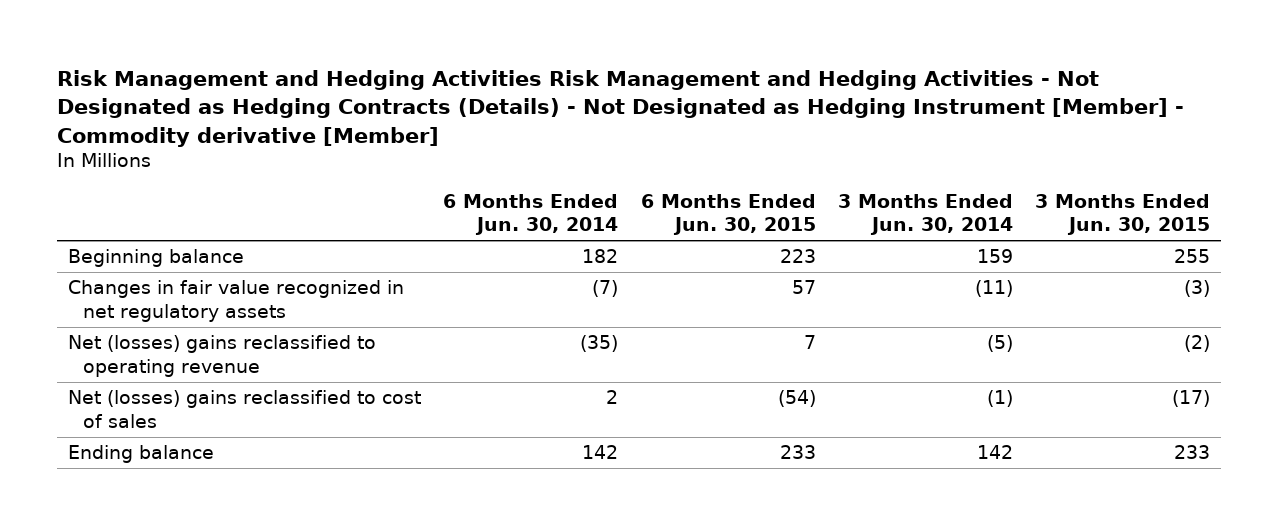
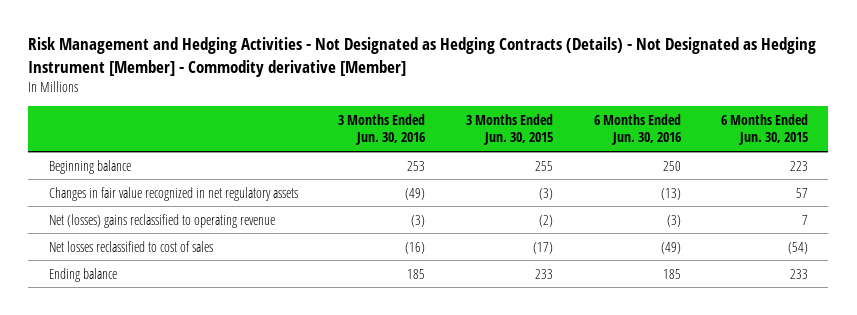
- Risk Management and Hedging Activities Risk Management and Hedging Activities - Not Designated as Hedging Contracts (Details) - Not Designated as Hedging Instrument [Member] - Commodity derivative [Member]
+ Risk Management and Hedging Activities - Not Designated as Hedging Contracts (Details) - Not Designated as Hedging Instrument [Member] - Commodity derivative [Member]
- | 6 Months Ended Jun. 30, 2014 | 6 Months Ended Jun. 30, 2015 | 3 Months Ended Jun. 30, 2014 | 3 Months Ended Jun. 30, 2015
+ | 3 Months Ended Jun. 30, 2016 | 3 Months Ended Jun. 30, 2015 | 6 Months Ended Jun. 30, 2016 | 6 Months Ended Jun. 30, 2015
- Net (losses) gains reclassified to cost of sales | 2 | (54) | (1) | (17)
+ Net losses reclassified to cost of sales | (16) | (17) | (49) | (54)

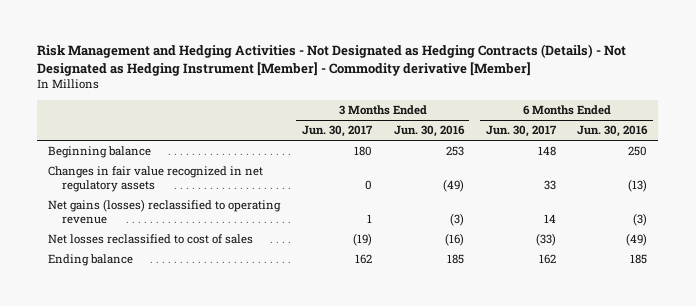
- | 3 Months Ended Jun. 30, 2016 | 3 Months Ended Jun. 30, 2015 | 6 Months Ended Jun. 30, 2016 | 6 Months Ended Jun. 30, 2015
+ | 3 Months Ended Jun. 30, 2017 | 3 Months Ended Jun. 30, 2016 | 6 Months Ended Jun. 30, 2017 | 6 Months Ended Jun. 30, 2016
- Net (losses) gains reclassified to operating revenue | (3) | (2) | (3) | 7
+ Net gains (losses) reclassified to operating revenue | 1 | (3) | 14 | (3)

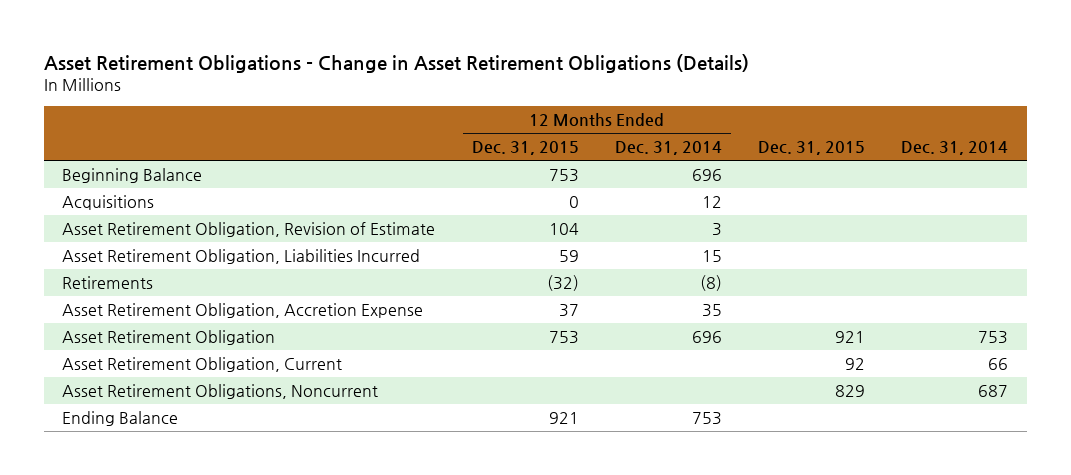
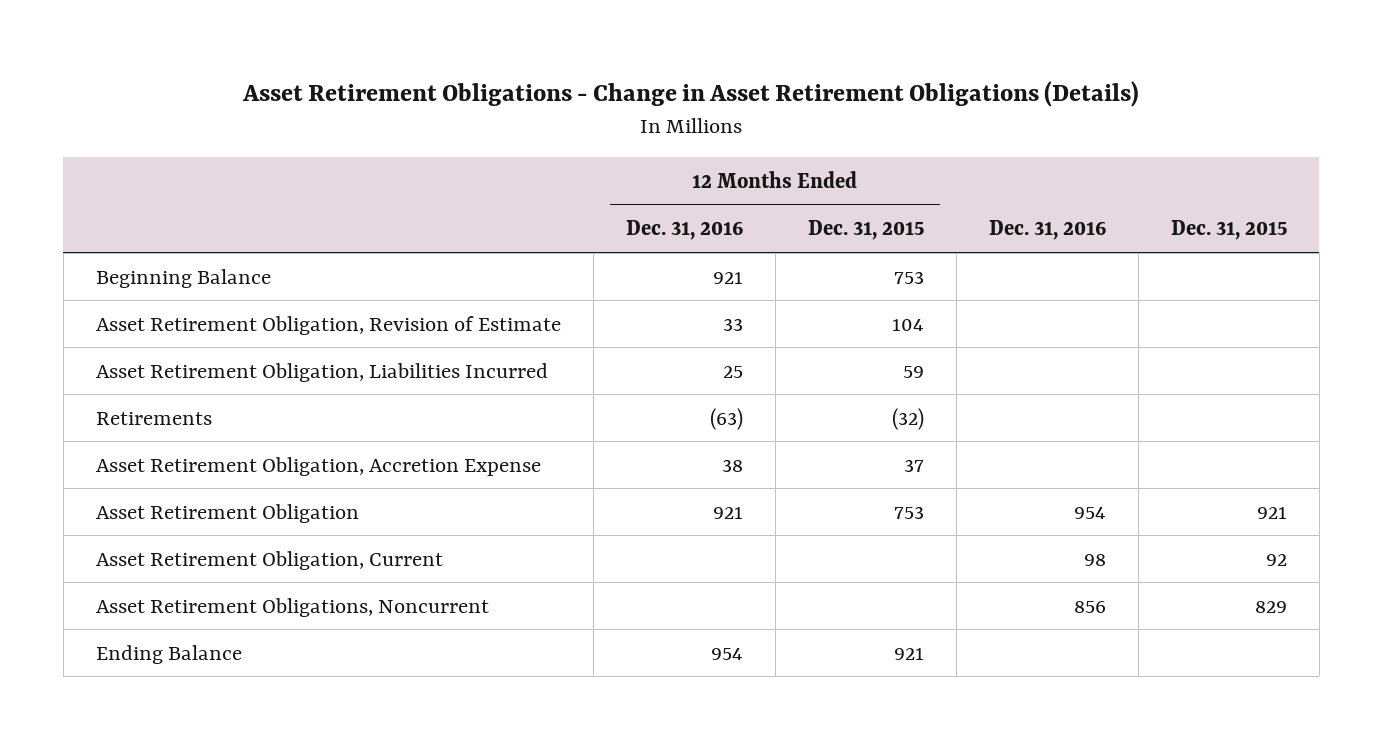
- | 12 Months Ended Dec. 31, 2015 | 12 Months Ended Dec. 31, 2014 | Dec. 31, 2015 | Dec. 31, 2014
+ | 12 Months Ended Dec. 31, 2016 | 12 Months Ended Dec. 31, 2015 | Dec. 31, 2016 | Dec. 31, 2015
- Acquisitions | 0 | 12 | |

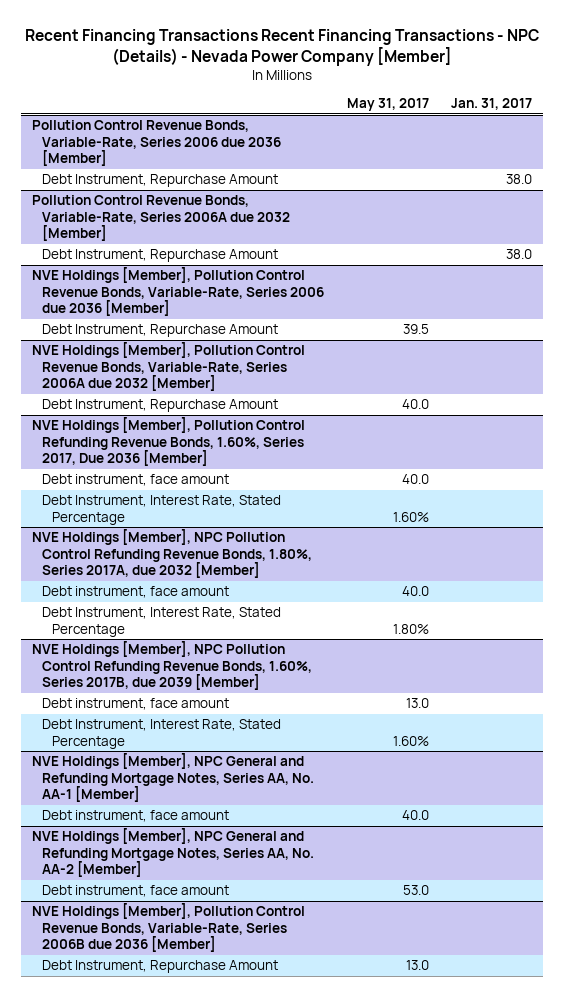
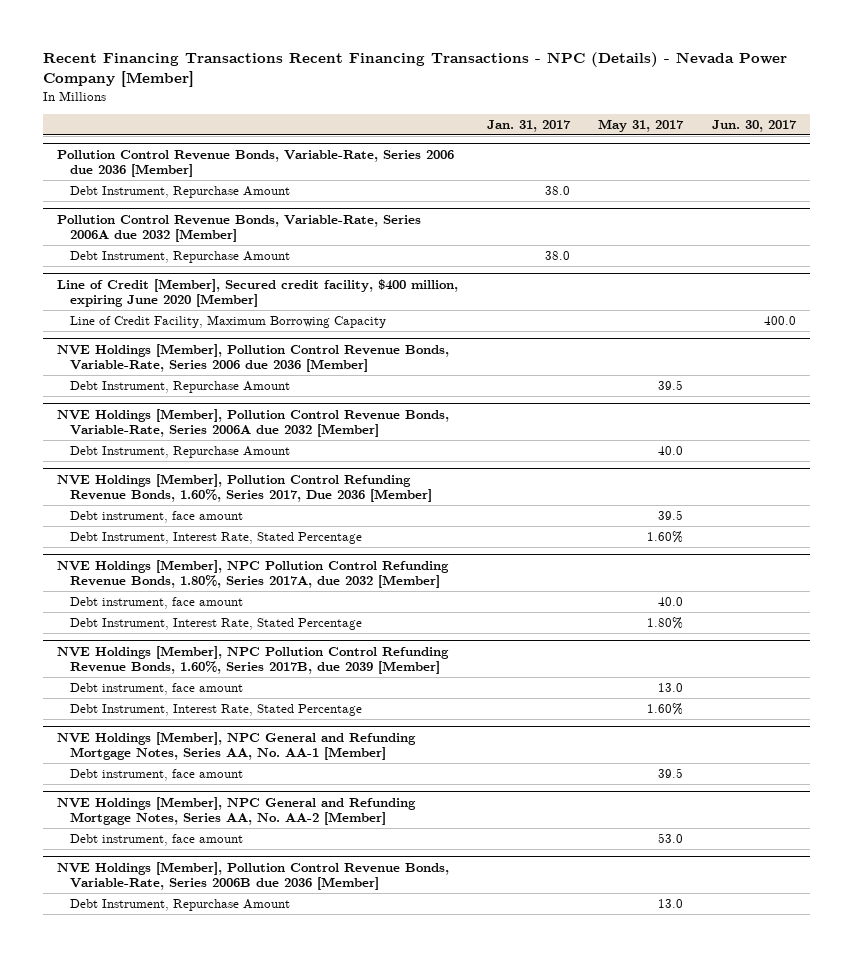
- | May 31, 2017 | Jan. 31, 2017
+ | Jan. 31, 2017 | May 31, 2017 | Jun. 30, 2017
+ Line of Credit [Member], Secured credit facility, $400 million, expiring June 2020 [Member]
+ Line of Credit Facility, Maximum Borrowing Capacity | | | 400.0
@ NVE Holdings [Member], Pollution Control Refunding Revenue Bonds, 1.60%, Series 2017, Due 2036 [Member]
- Debt instrument, face amount | 40.0 |
+ Debt instrument, face amount | | 39.5 |
@ NVE Holdings [Member], NPC General and Refunding Mortgage Notes, Series AA, No. AA-1 [Member]
- Debt instrument, face amount | 40.0 |
+ Debt instrument, face amount | | 39.5 |

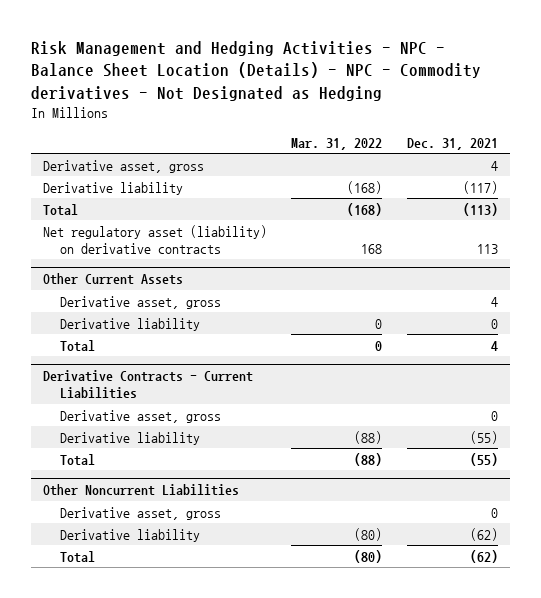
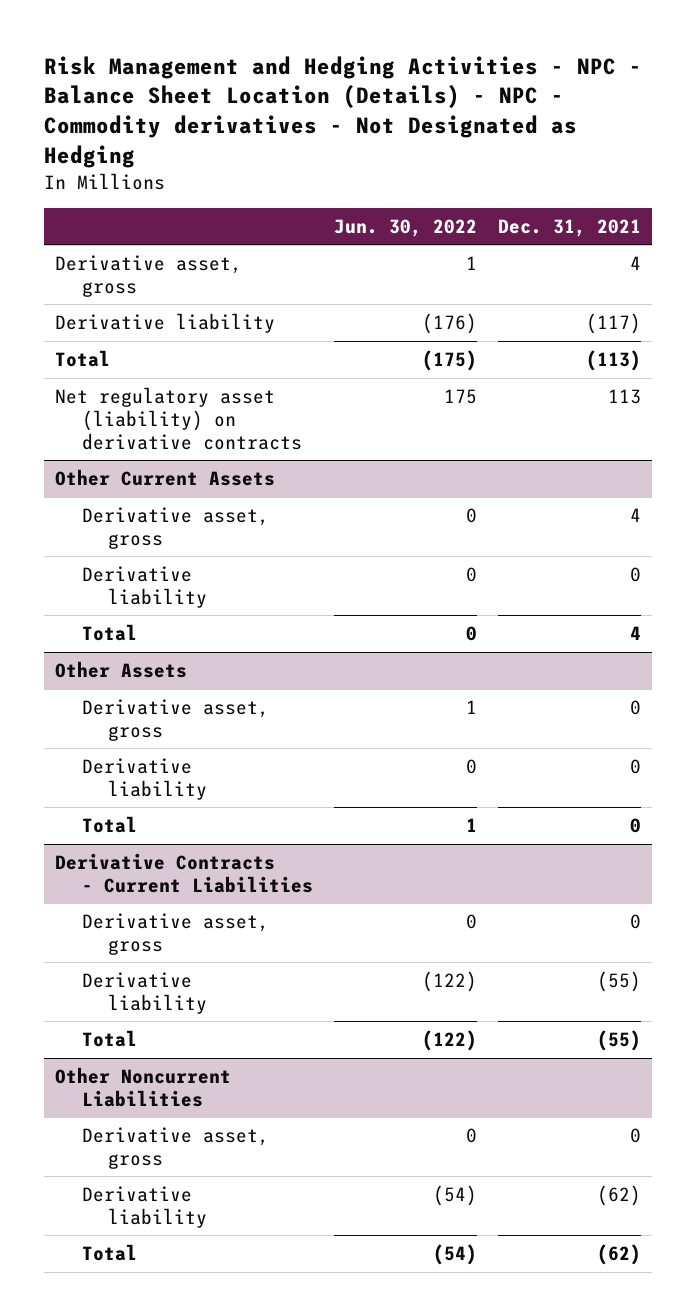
- | Mar. 31, 2022 | Dec. 31, 2021
+ | Jun. 30, 2022 | Dec. 31, 2021
+ Other Assets
+ Derivative asset, gross | 1 | 0
+ Derivative liability | 0 | 0
+ Total | 1 | 0

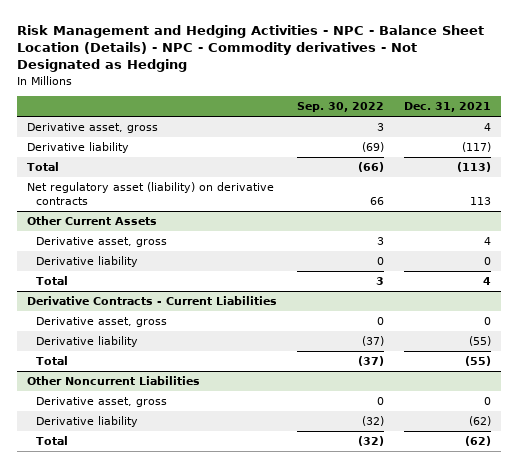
- | Jun. 30, 2022 | Dec. 31, 2021
+ | Sep. 30, 2022 | Dec. 31, 2021
- Other Assets
- Derivative asset, gross | 1 | 0
- Derivative liability | 0 | 0
- Total | 1 | 0

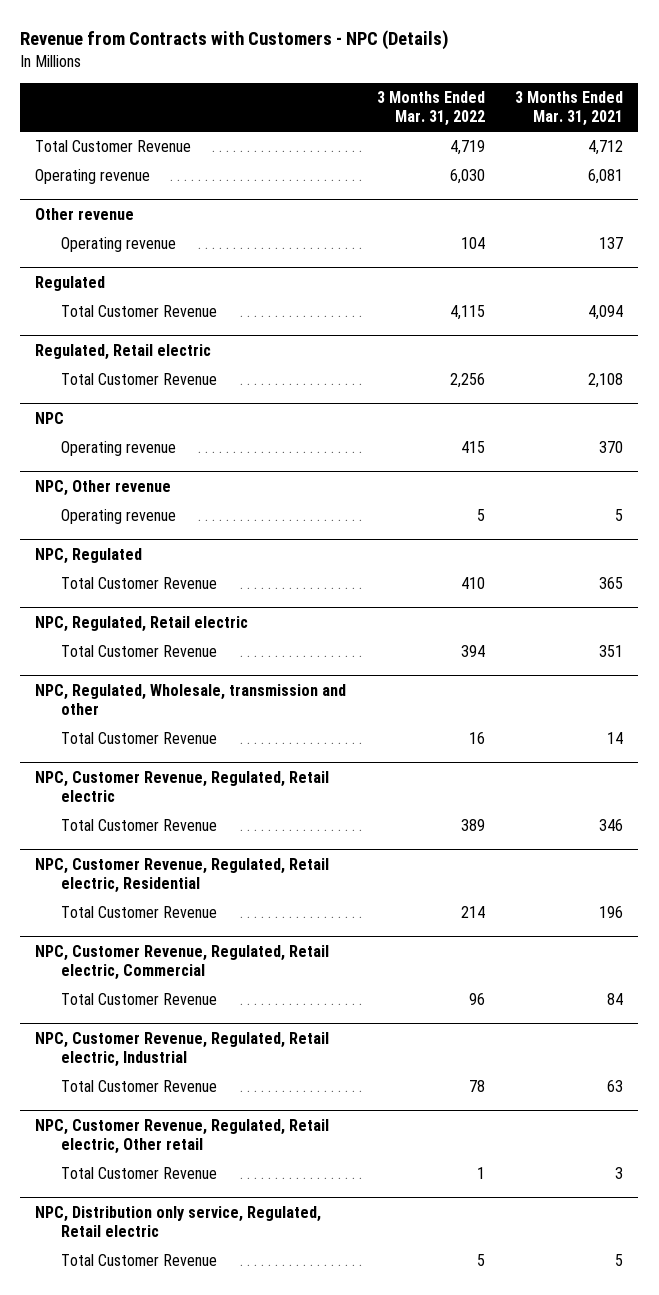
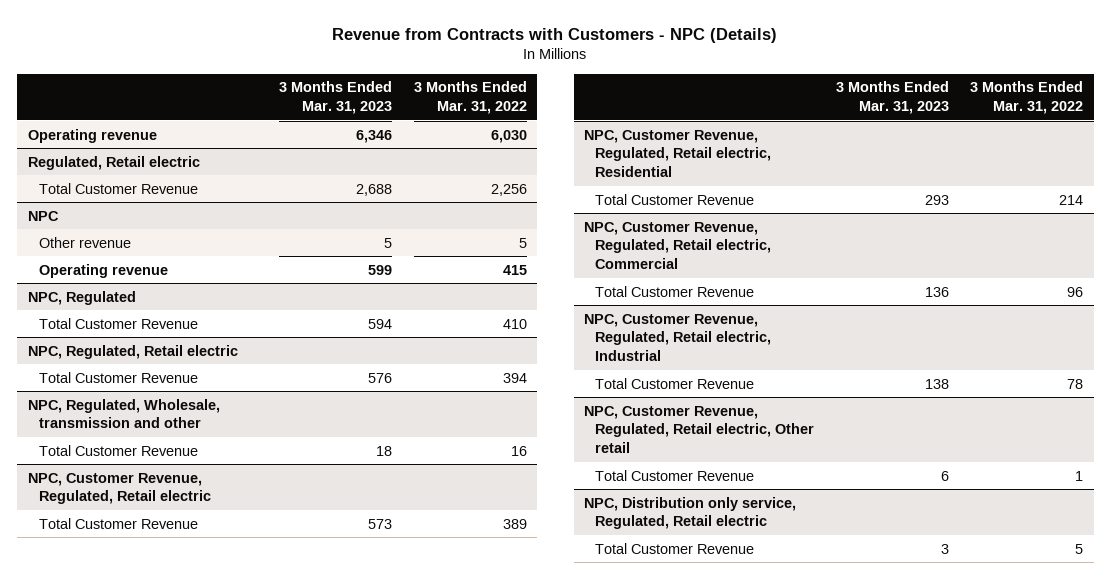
- | 3 Months Ended Mar. 31, 2022 | 3 Months Ended Mar. 31, 2021
+ | 3 Months Ended Mar. 31, 2023 | 3 Months Ended Mar. 31, 2022
- Total Customer Revenue | 4,719 | 4,712
- Other revenue
- Operating revenue | 104 | 137
- Regulated
- Total Customer Revenue | 4,115 | 4,094
@ NPC
+ Other revenue | 5 | 5
- NPC, Other revenue
- Operating revenue | 5 | 5

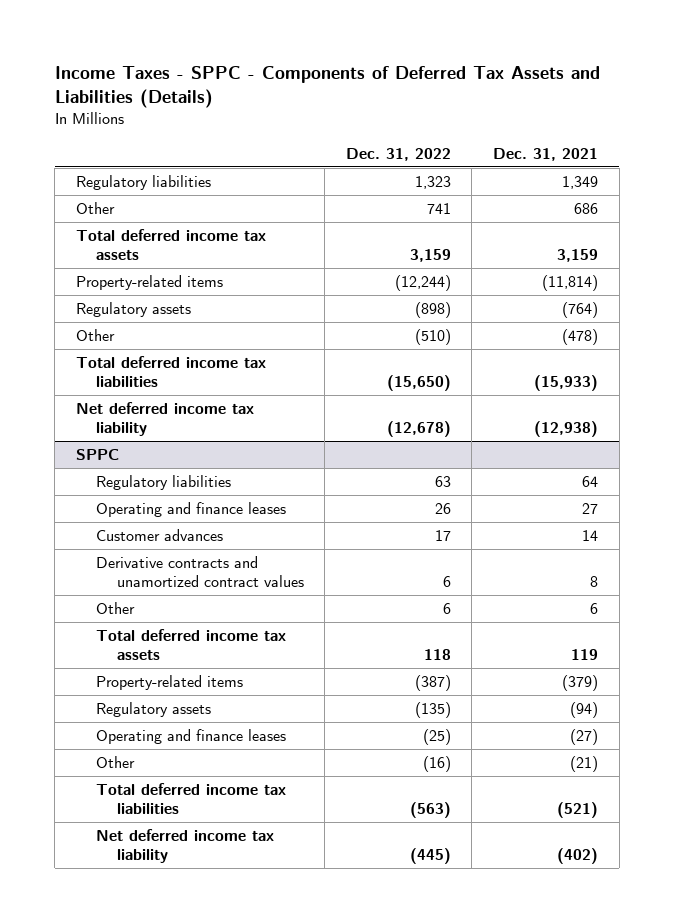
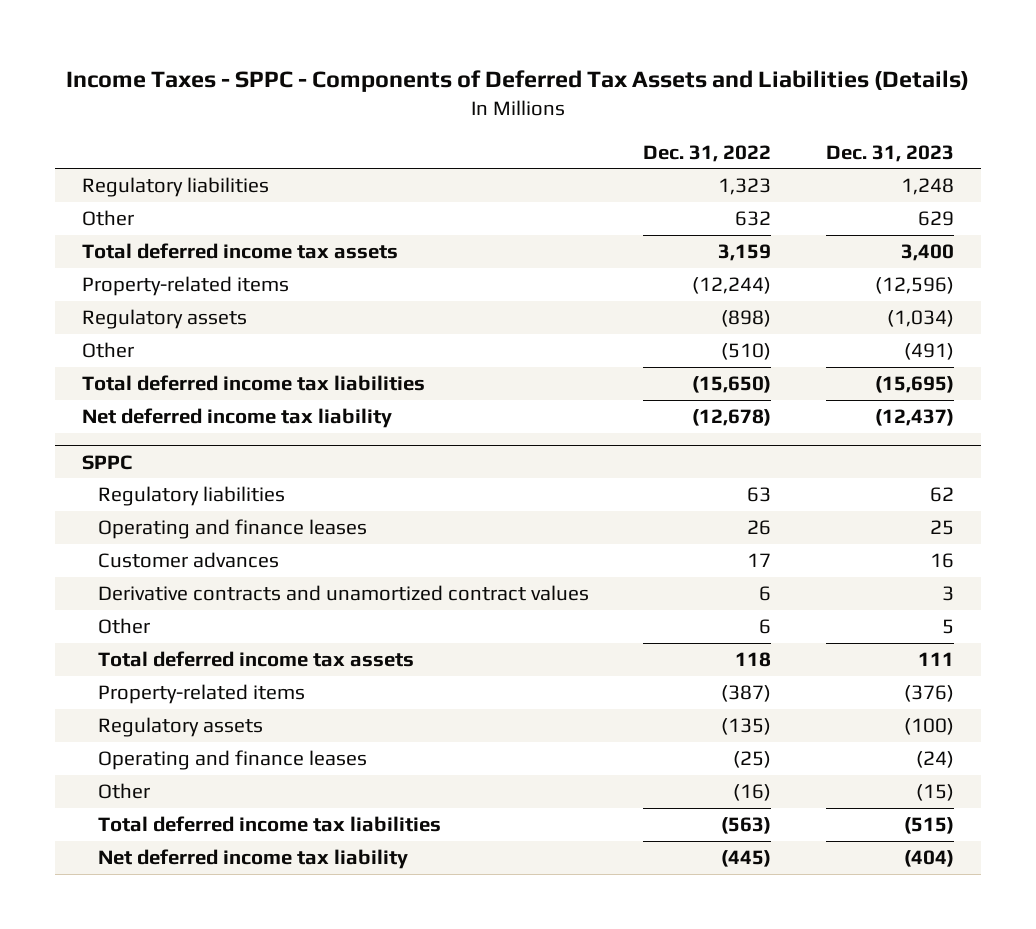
- | Dec. 31, 2022 | Dec. 31, 2021
+ | Dec. 31, 2022 | Dec. 31, 2023
- Other | 741 | 686
+ Other | 632 | 629

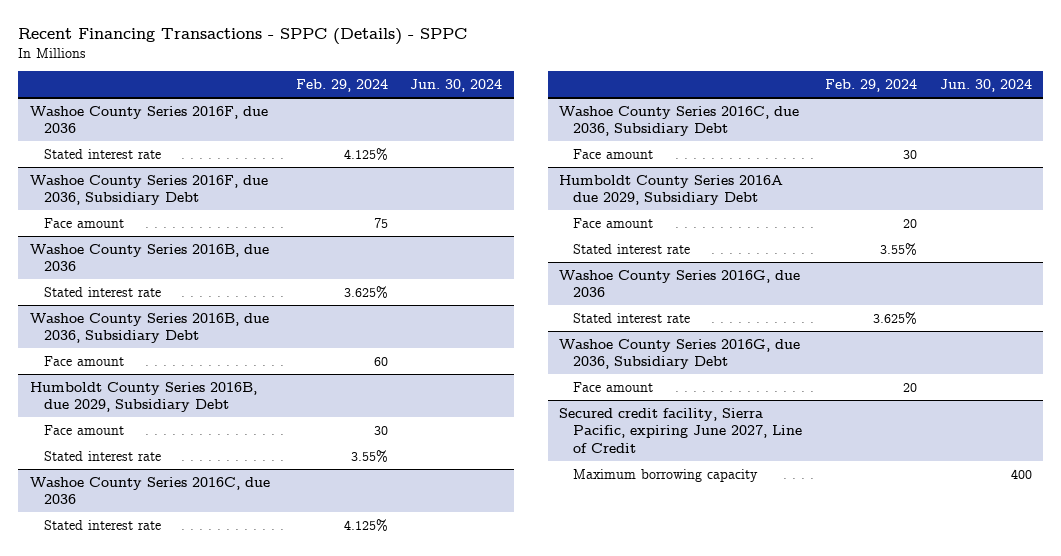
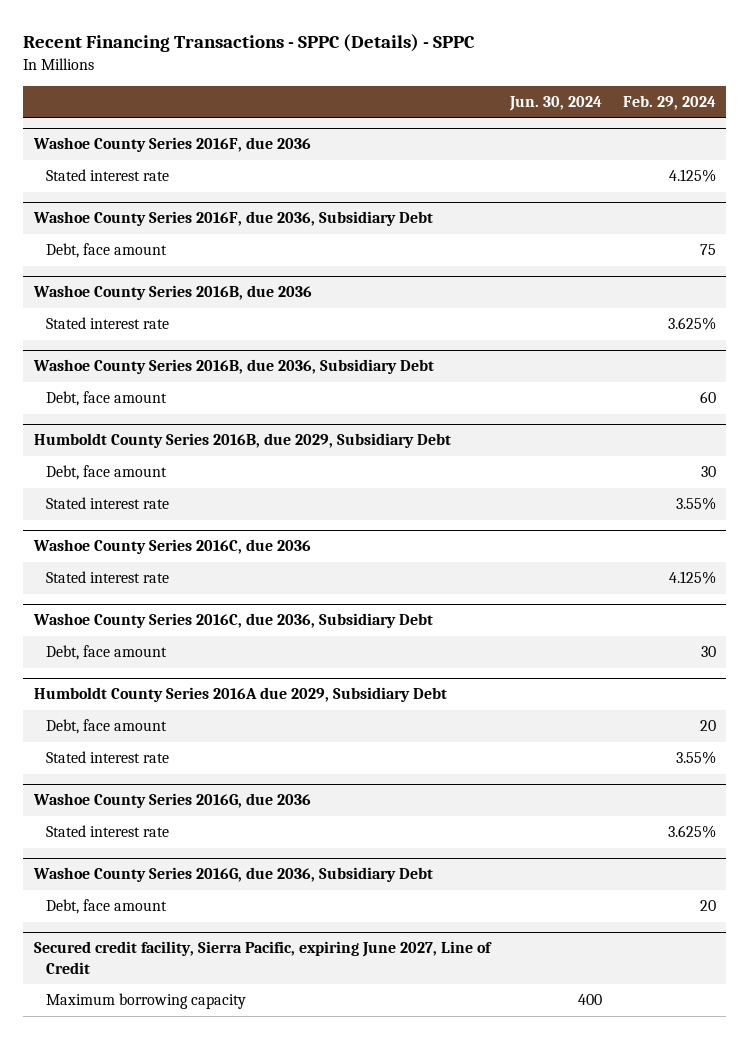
- | Feb. 29, 2024 | Jun. 30, 2024
+ | Jun. 30, 2024 | Feb. 29, 2024
@ Washoe County Series 2016F, due 2036, Subsidiary Debt
- Face amount | 75 |
+ Debt, face amount | | 75
@ Washoe County Series 2016B, due 2036, Subsidiary Debt
- Face amount | 60 |
+ Debt, face amount | | 60
@ Humboldt County Series 2016B, due 2029, Subsidiary Debt
- Face amount | 30 |
+ Debt, face amount | | 30
@ Washoe County Series 2016C, due 2036, Subsidiary Debt
- Face amount | 30 |
+ Debt, face amount | | 30
@ Humboldt County Series 2016A due 2029, Subsidiary Debt
- Face amount | 20 |
+ Debt, face amount | | 20
@ Washoe County Series 2016G, due 2036, Subsidiary Debt
- Face amount | 20 |
+ Debt, face amount | | 20

